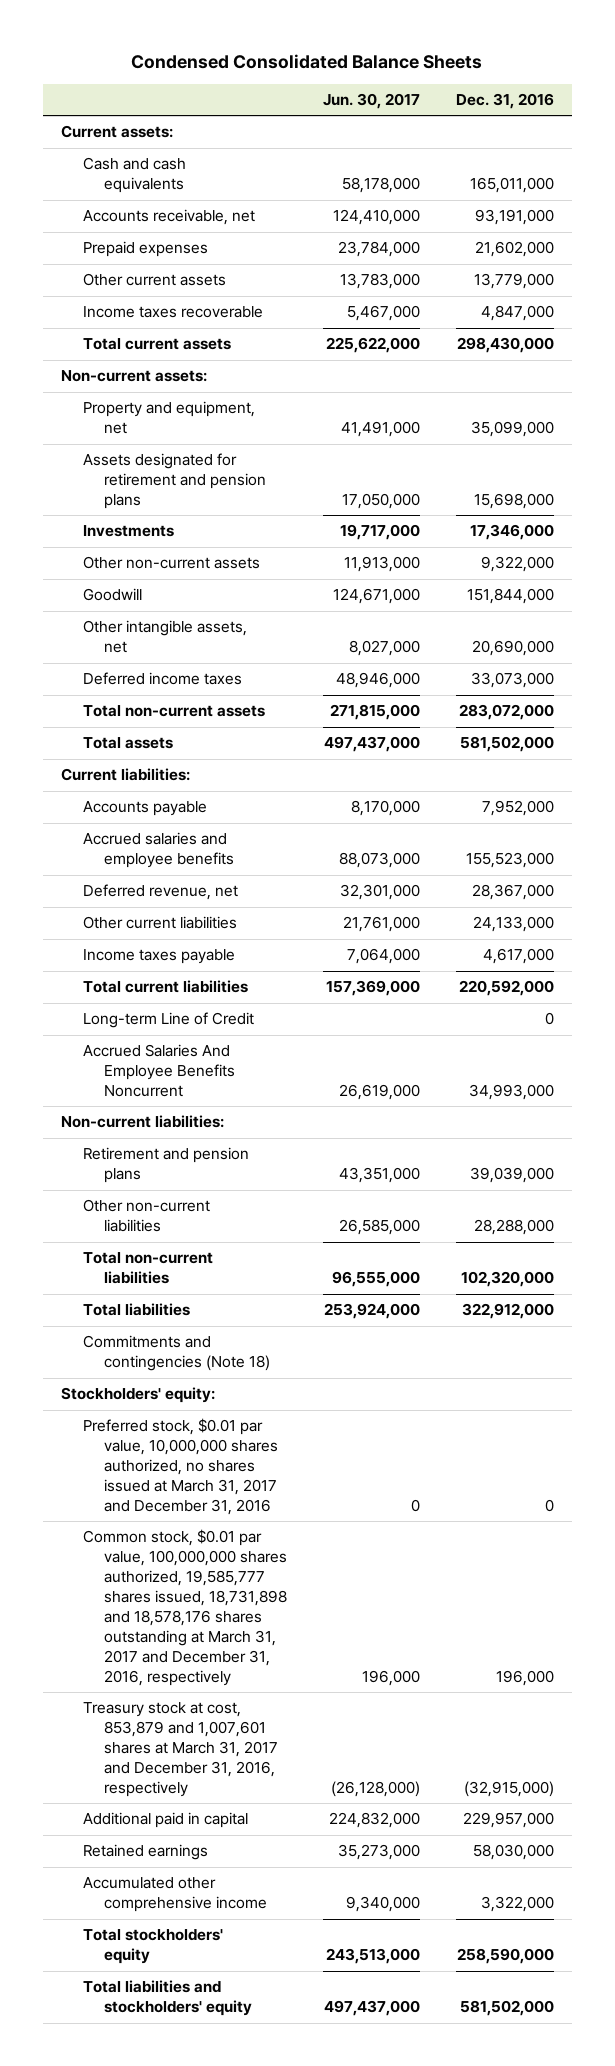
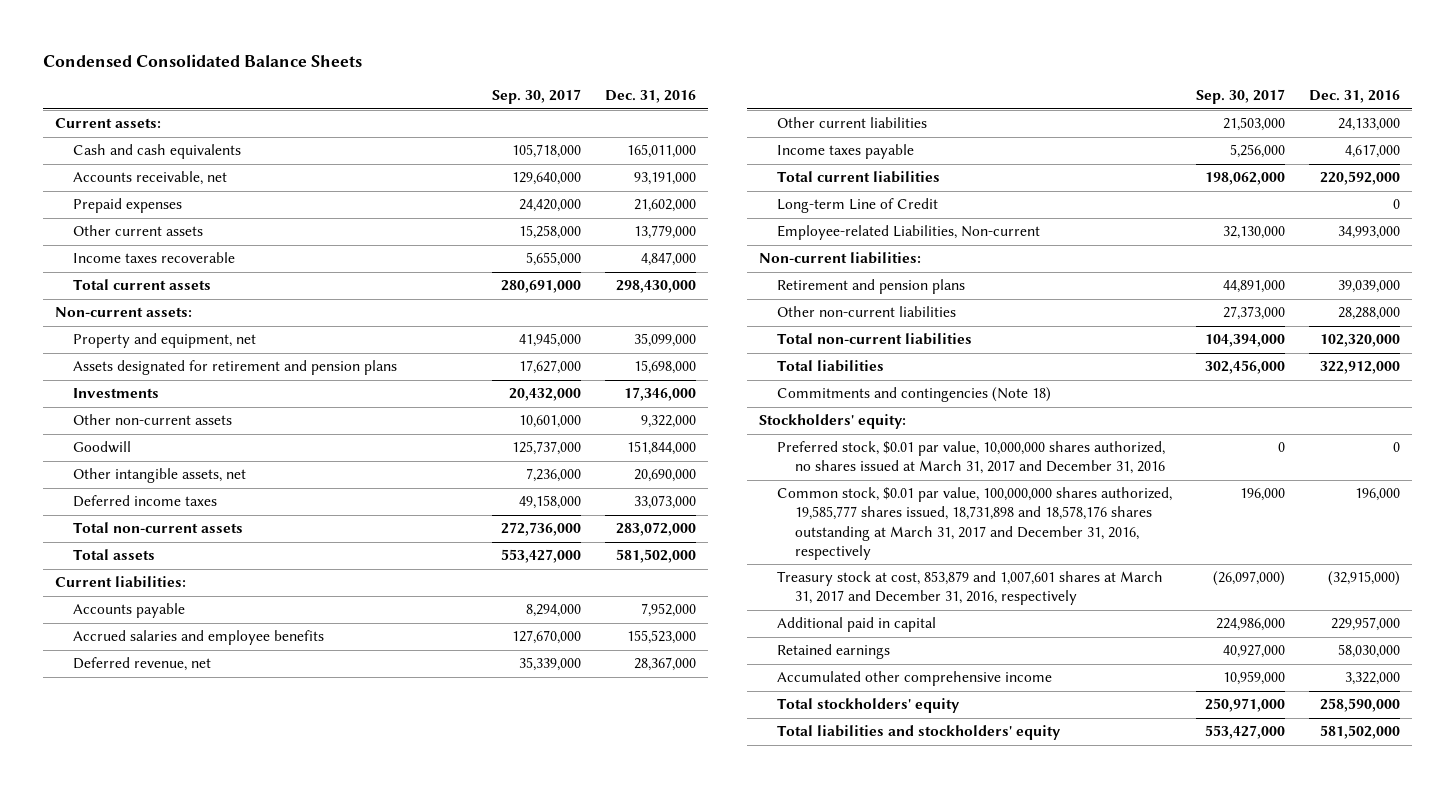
- | Jun. 30, 2017 | Dec. 31, 2016
+ | Sep. 30, 2017 | Dec. 31, 2016
- Accrued Salaries And Employee Benefits Noncurrent | 26,619,000 | 34,993,000
+ Employee-related Liabilities, Non-current | 32,130,000 | 34,993,000

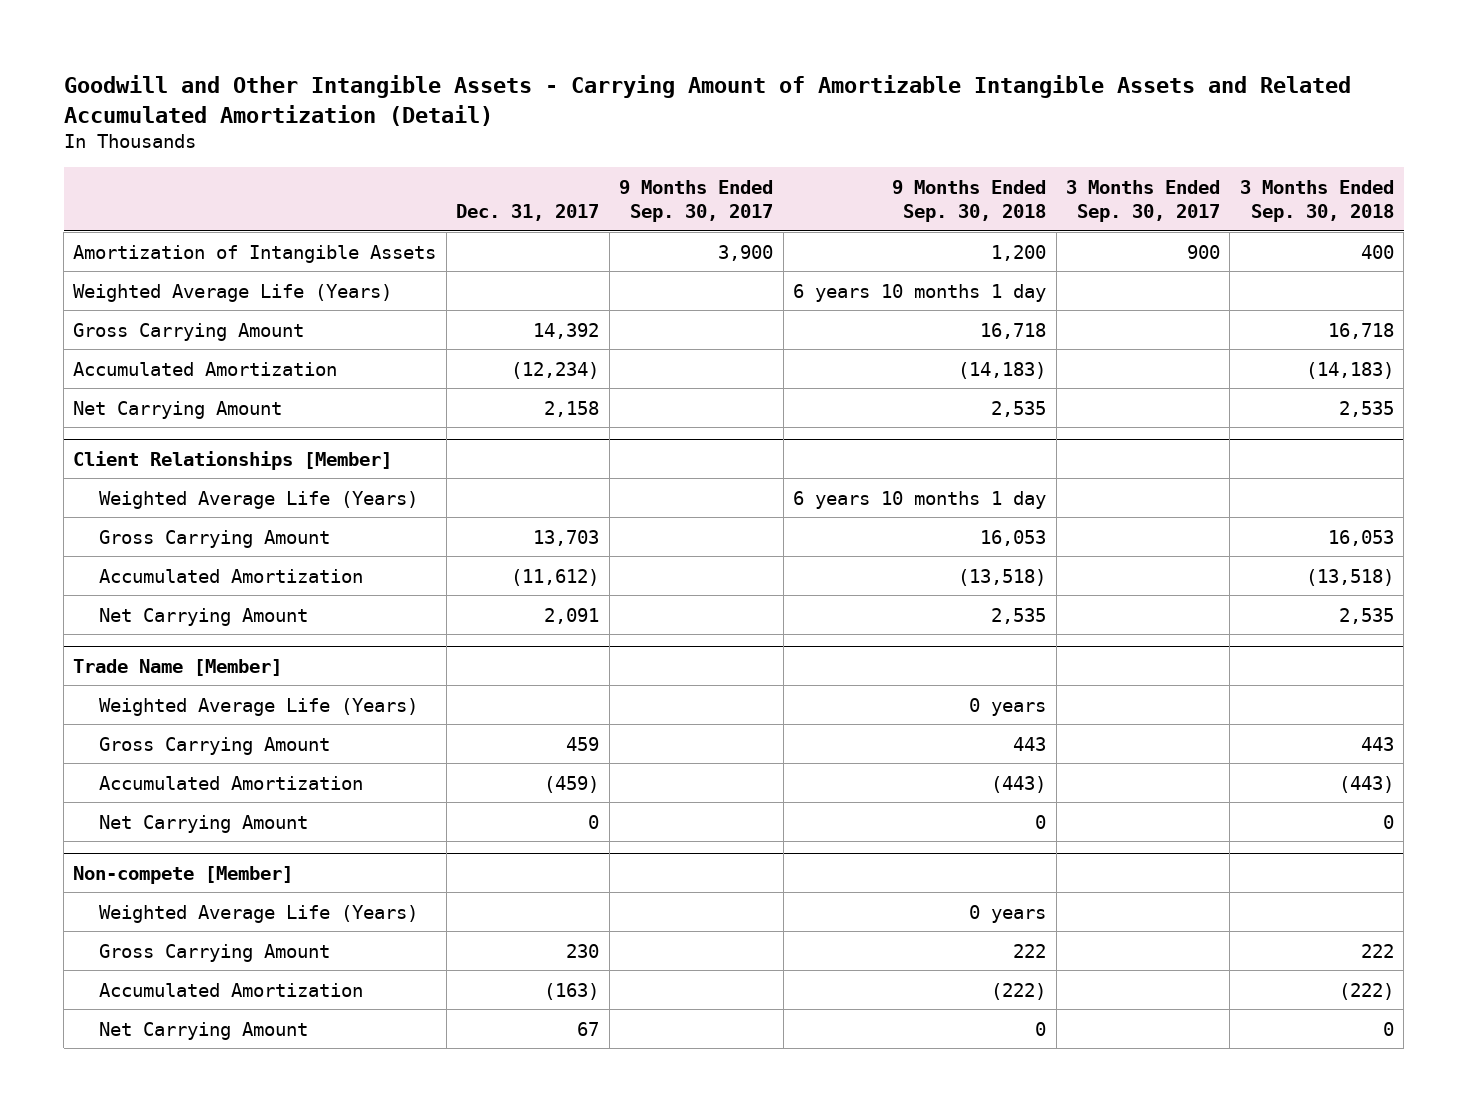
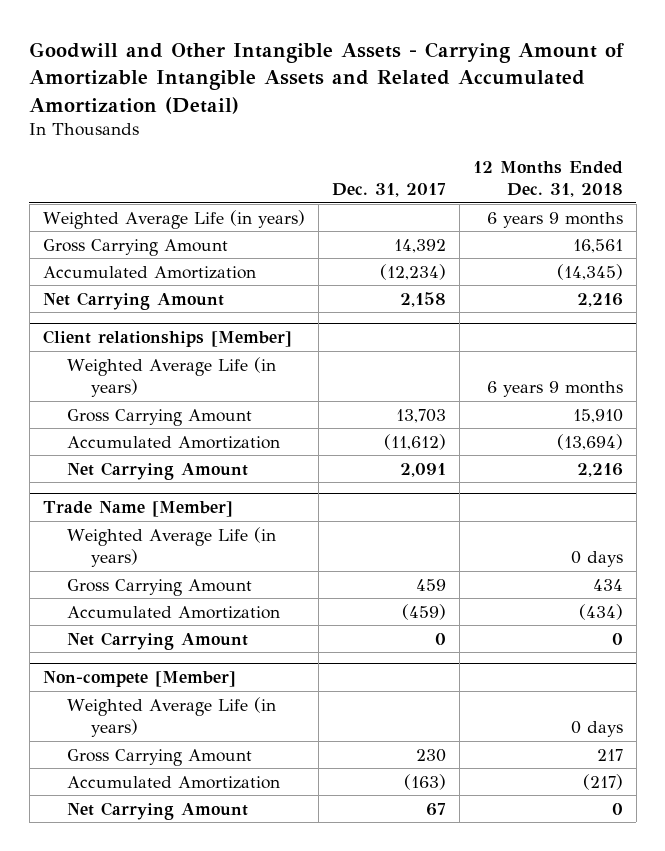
- | Dec. 31, 2017 | 9 Months Ended Sep. 30, 2017 | 9 Months Ended Sep. 30, 2018 | 3 Months Ended Sep. 30, 2017 | 3 Months Ended Sep. 30, 2018
+ | Dec. 31, 2017 | 12 Months Ended Dec. 31, 2018
- Amortization of Intangible Assets | | 3,900 | 1,200 | 900 | 400
- Weighted Average Life (Years) | | | 6 years 10 months 1 day | |
+ Weighted Average Life (in years) | | 6 years 9 months
- Client Relationships [Member]
- Weighted Average Life (Years) | | | 6 years 10 months 1 day | |
+ Client relationships [Member]
+ Weighted Average Life (in years) | | 6 years 9 months
@ Trade Name [Member]
- Weighted Average Life (Years) | | | 0 years | |
+ Weighted Average Life (in years) | | 0 days
@ Non-compete [Member]
- Weighted Average Life (Years) | | | 0 years | |
+ Weighted Average Life (in years) | | 0 days

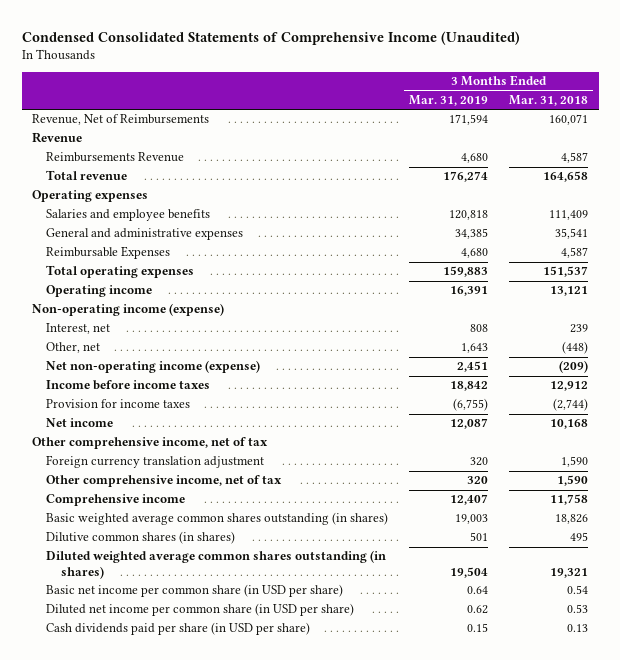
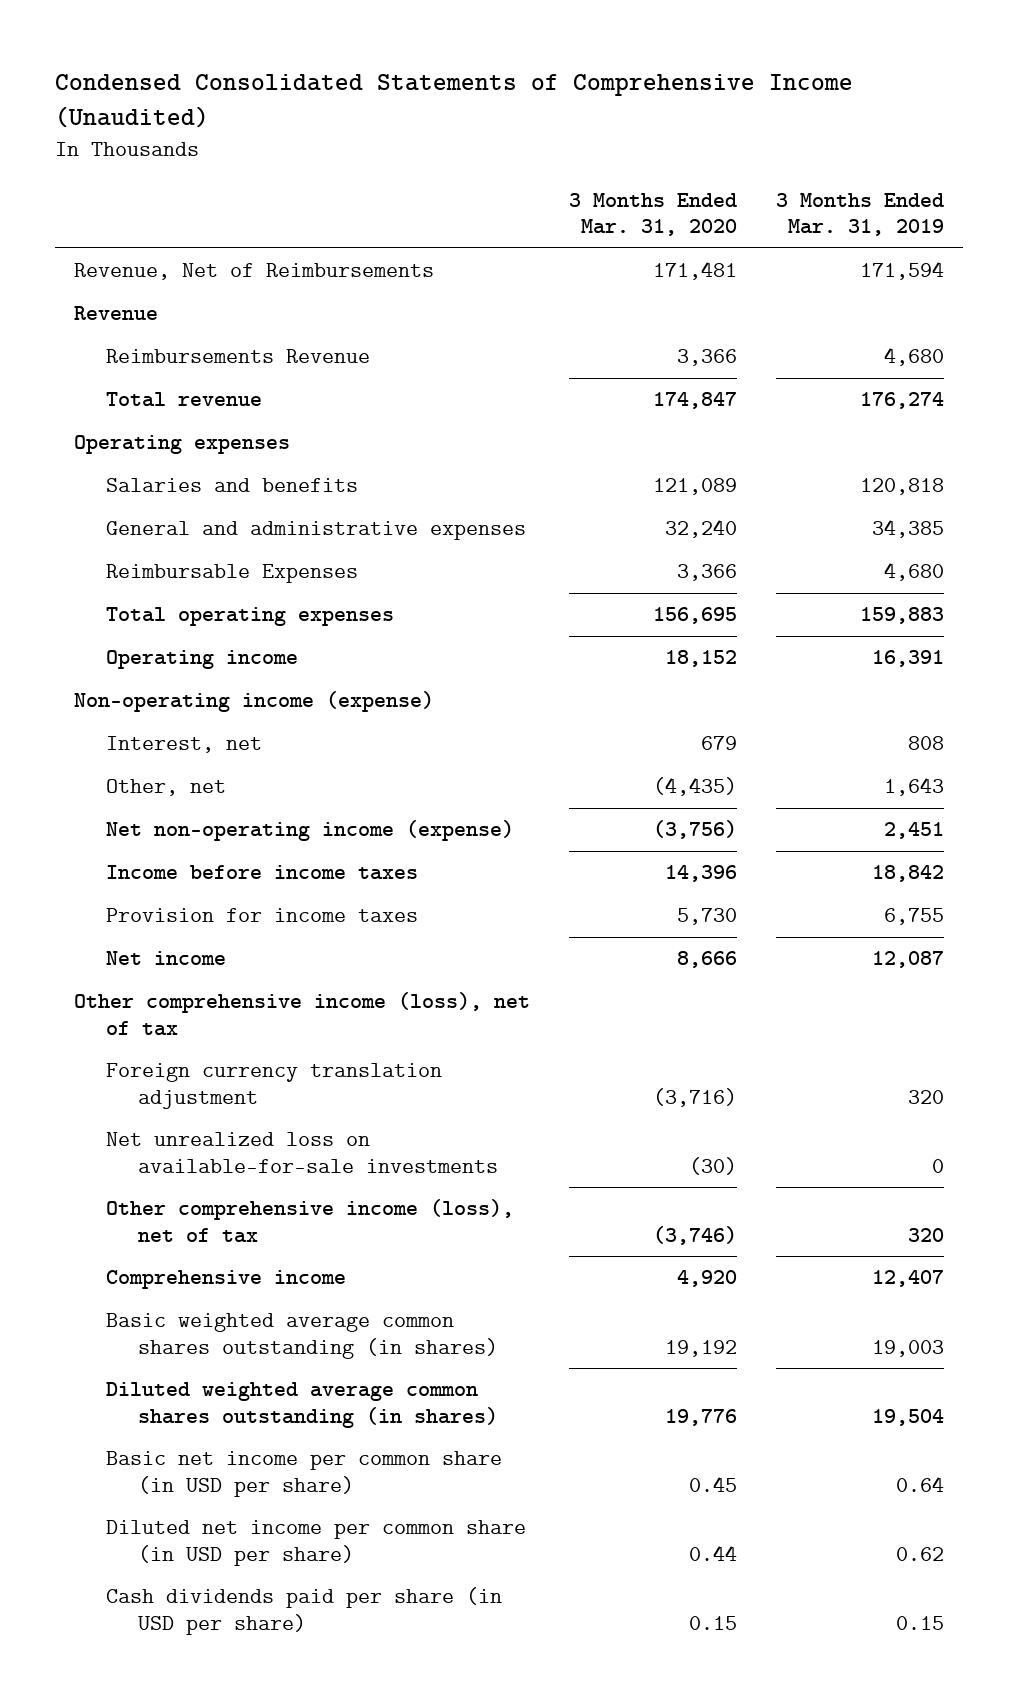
- | 3 Months Ended Mar. 31, 2019 | 3 Months Ended Mar. 31, 2018
+ | 3 Months Ended Mar. 31, 2020 | 3 Months Ended Mar. 31, 2019
- Salaries and employee benefits | 120,818 | 111,409
+ Salaries and benefits | 121,089 | 120,818
- Provision for income taxes | (6,755) | (2,744)
+ Provision for income taxes | 5,730 | 6,755
- Other comprehensive income, net of tax
+ Other comprehensive income (loss), net of tax
- Other comprehensive income, net of tax | 320 | 1,590
+ Net unrealized loss on available-for-sale investments | (30) | 0
+ Other comprehensive income (loss), net of tax | (3,746) | 320
- Dilutive common shares (in shares) | 501 | 495

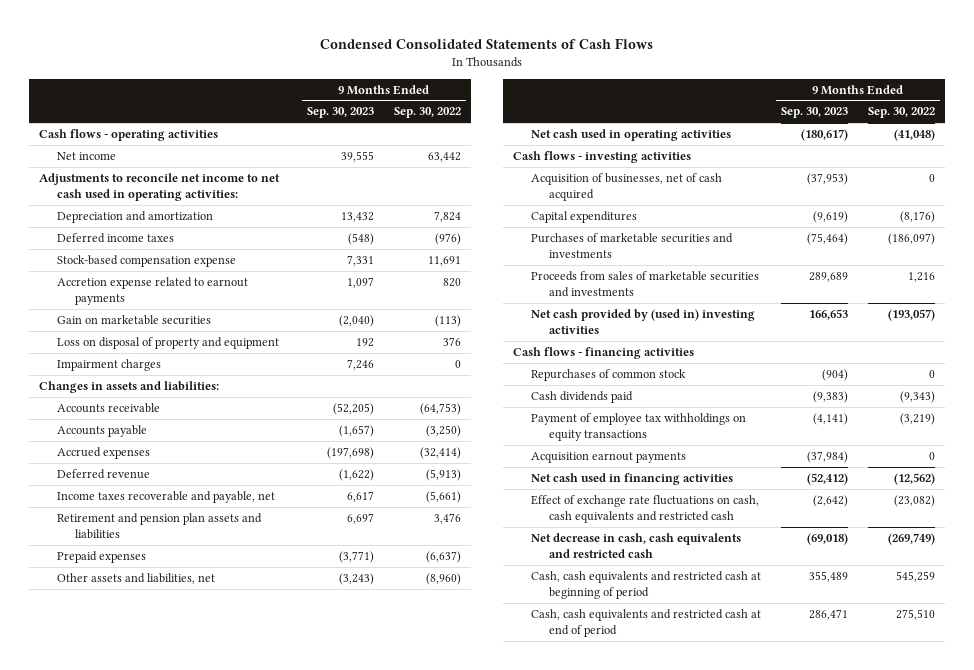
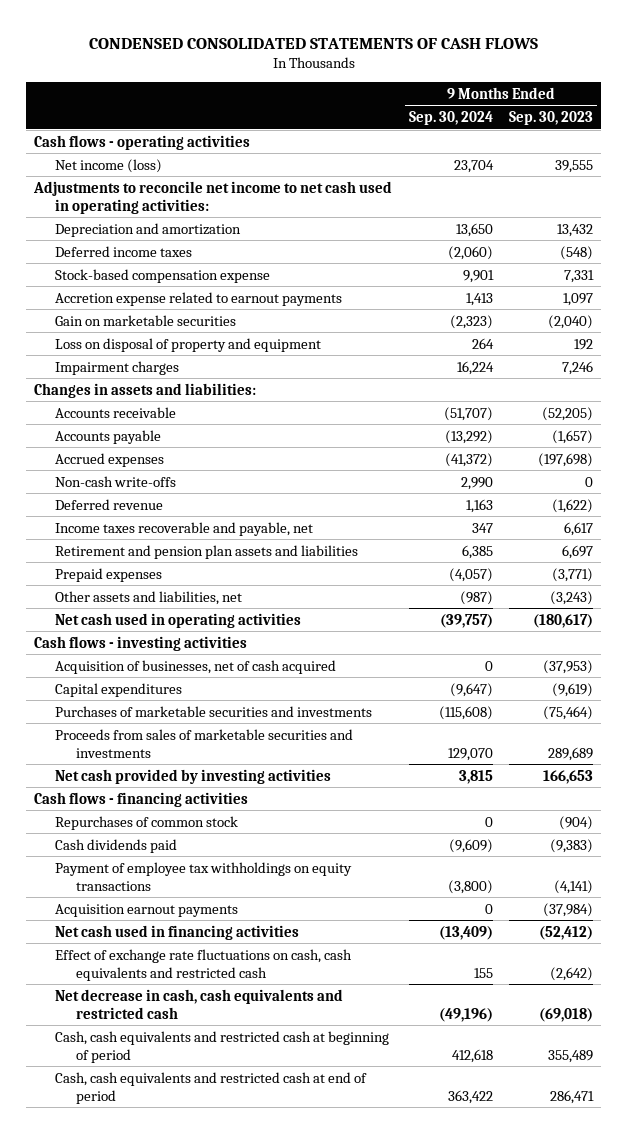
- Condensed Consolidated Statements of Cash Flows
+ CONDENSED CONSOLIDATED STATEMENTS OF CASH FLOWS
- | 9 Months Ended Sep. 30, 2023 | 9 Months Ended Sep. 30, 2022
+ | 9 Months Ended Sep. 30, 2024 | 9 Months Ended Sep. 30, 2023
- Net income | 39,555 | 63,442
+ Net income (loss) | 23,704 | 39,555
+ Non-cash write-offs | 2,990 | 0
- Net cash provided by (used in) investing activities | 166,653 | (193,057)
+ Net cash provided by investing activities | 3,815 | 166,653

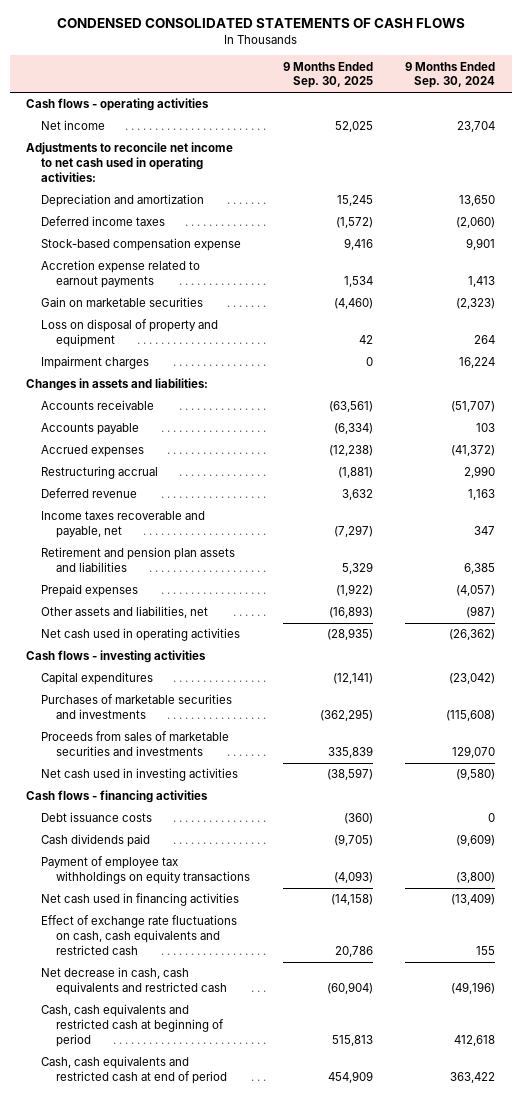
- | 9 Months Ended Sep. 30, 2024 | 9 Months Ended Sep. 30, 2023
+ | 9 Months Ended Sep. 30, 2025 | 9 Months Ended Sep. 30, 2024
- Net income (loss) | 23,704 | 39,555
+ Net income | 52,025 | 23,704
- Accounts payable | (13,292) | (1,657)
+ Accounts payable | (6,334) | 103
- Non-cash write-offs | 2,990 | 0
+ Restructuring accrual | (1,881) | 2,990
- Net cash used in operating activities | (39,757) | (180,617)
+ Net cash used in operating activities | (28,935) | (26,362)
- Acquisition of businesses, net of cash acquired | 0 | (37,953)
- Capital expenditures | (9,647) | (9,619)
+ Capital expenditures | (12,141) | (23,042)
- Net cash provided by investing activities | 3,815 | 166,653
+ Net cash used in investing activities | (38,597) | (9,580)
- Repurchases of common stock | 0 | (904)
+ Debt issuance costs | (360) | 0
- Acquisition earnout payments | 0 | (37,984)

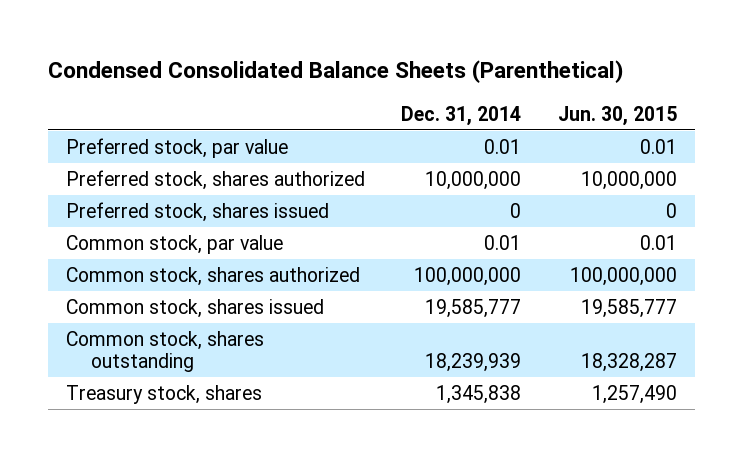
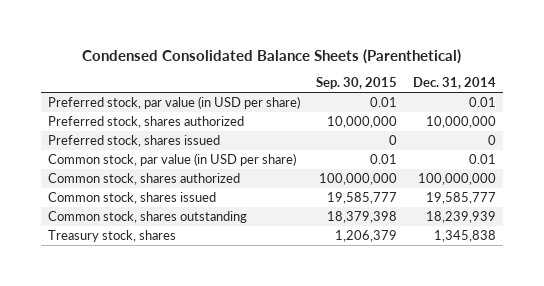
- | Dec. 31, 2014 | Jun. 30, 2015
+ | Sep. 30, 2015 | Dec. 31, 2014
- Preferred stock, par value | 0.01 | 0.01
+ Preferred stock, par value (in USD per share) | 0.01 | 0.01
- Common stock, par value | 0.01 | 0.01
+ Common stock, par value (in USD per share) | 0.01 | 0.01

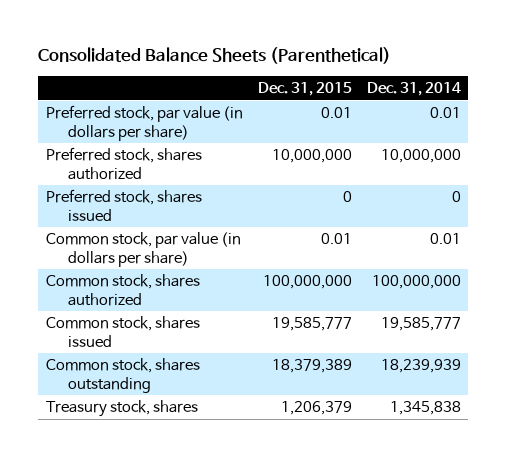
- Condensed Consolidated Balance Sheets (Parenthetical)
+ Consolidated Balance Sheets (Parenthetical)
- | Sep. 30, 2015 | Dec. 31, 2014
+ | Dec. 31, 2015 | Dec. 31, 2014
- Preferred stock, par value (in USD per share) | 0.01 | 0.01
+ Preferred stock, par value (in dollars per share) | 0.01 | 0.01
- Common stock, par value (in USD per share) | 0.01 | 0.01
+ Common stock, par value (in dollars per share) | 0.01 | 0.01

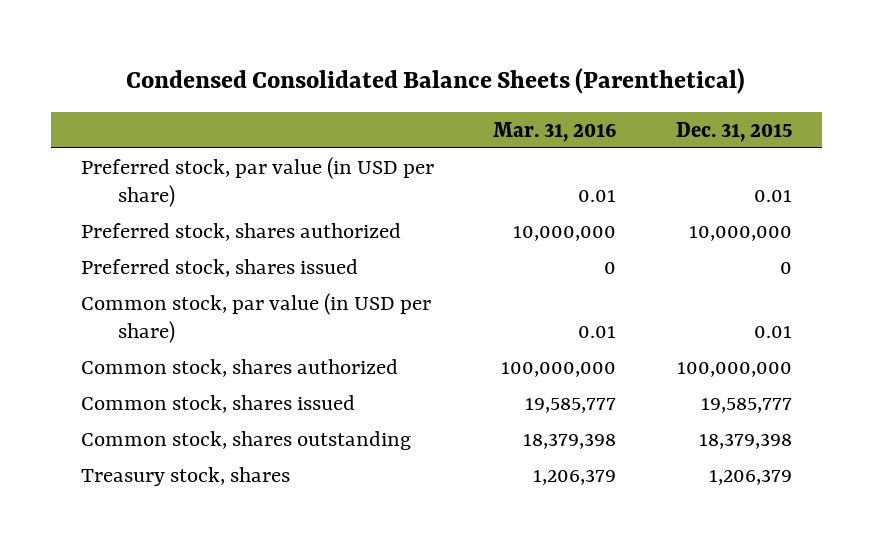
- Consolidated Balance Sheets (Parenthetical)
+ Condensed Consolidated Balance Sheets (Parenthetical)
- | Dec. 31, 2015 | Dec. 31, 2014
+ | Mar. 31, 2016 | Dec. 31, 2015
- Preferred stock, par value (in dollars per share) | 0.01 | 0.01
+ Preferred stock, par value (in USD per share) | 0.01 | 0.01
- Common stock, par value (in dollars per share) | 0.01 | 0.01
+ Common stock, par value (in USD per share) | 0.01 | 0.01
- Common stock, shares outstanding | 18,379,389 | 18,239,939
+ Common stock, shares outstanding | 18,379,398 | 18,379,398

